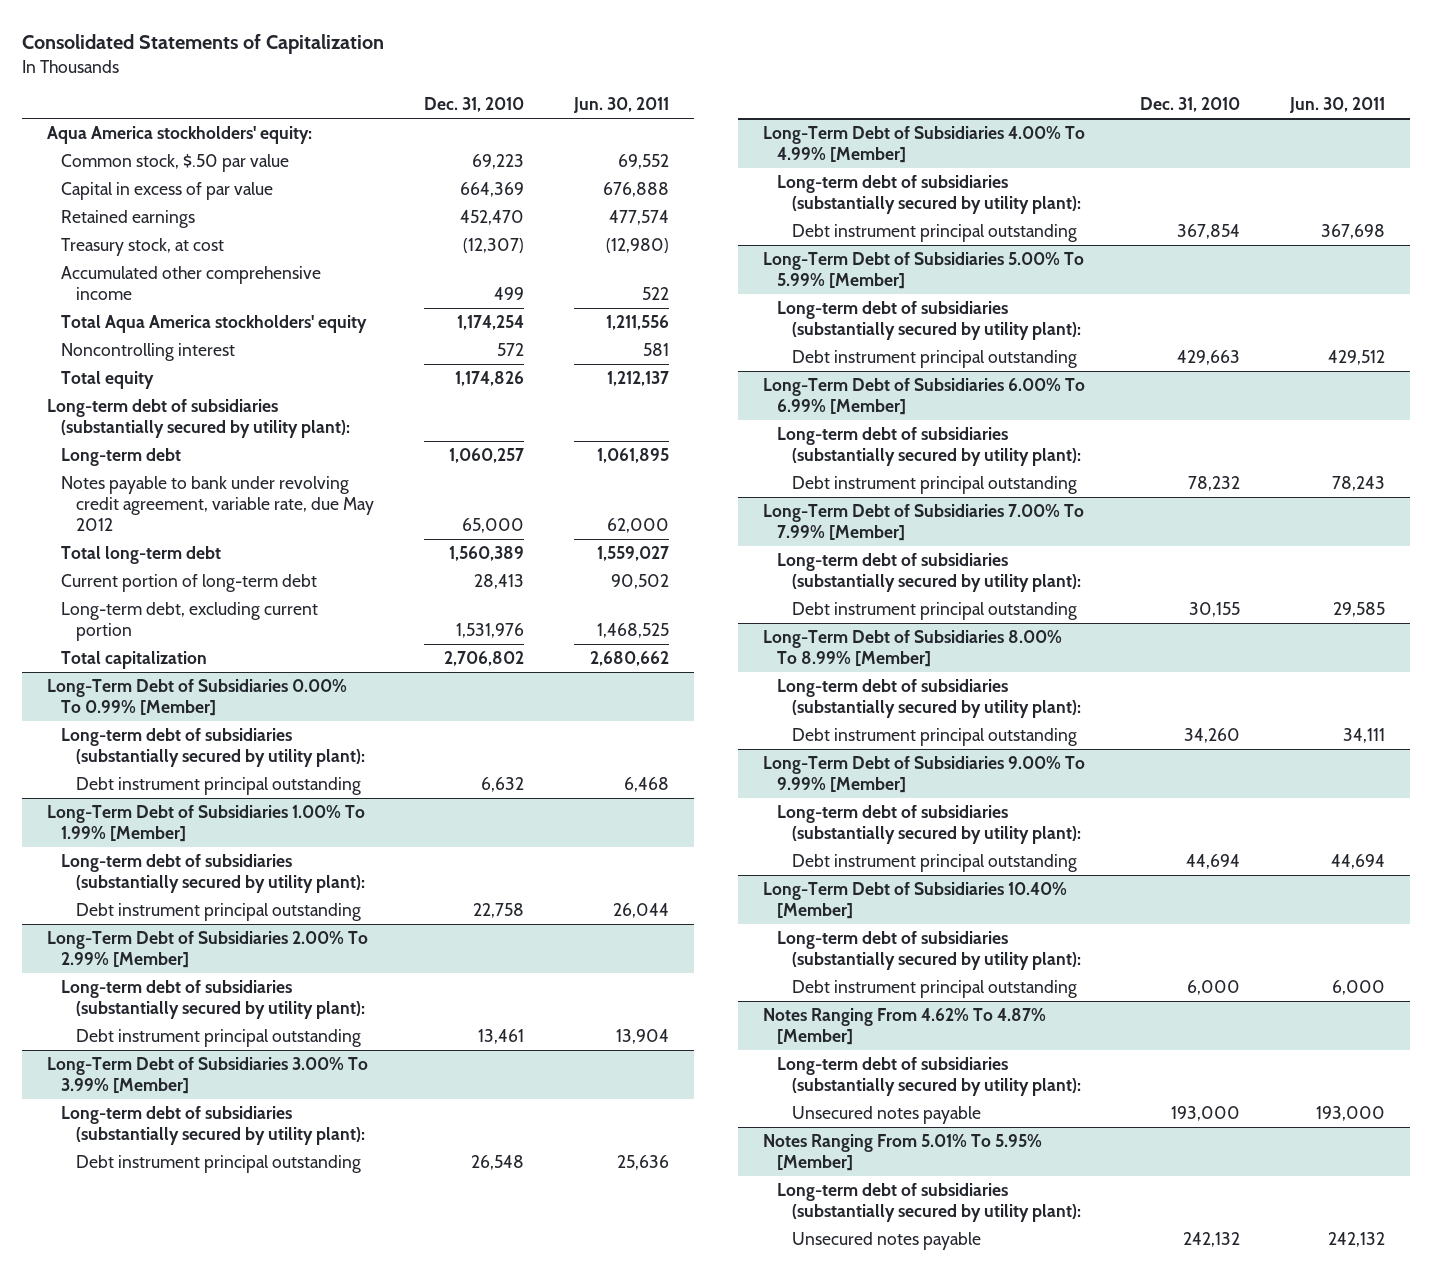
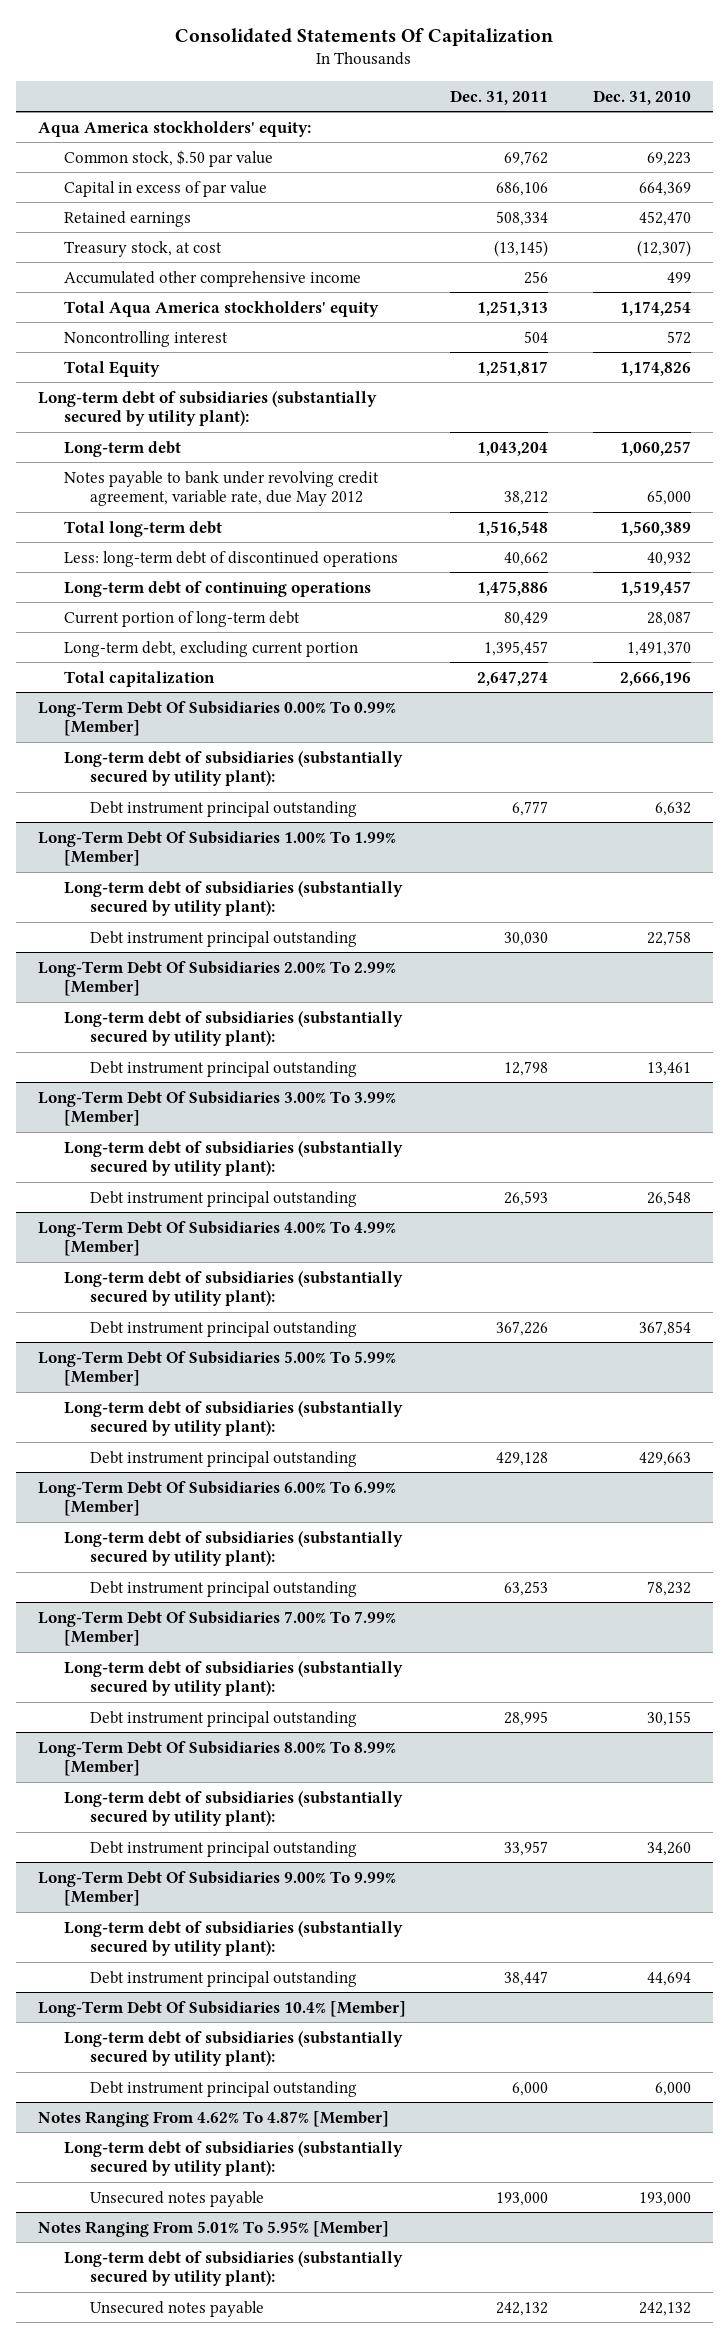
- Consolidated Statements of Capitalization
+ Consolidated Statements Of Capitalization
- | Dec. 31, 2010 | Jun. 30, 2011
+ | Dec. 31, 2011 | Dec. 31, 2010
- Total equity | 1,174,826 | 1,212,137
+ Total Equity | 1,251,817 | 1,174,826
- Current portion of long-term debt | 28,413 | 90,502
- Long-term debt, excluding current portion | 1,531,976 | 1,468,525
- Total capitalization | 2,706,802 | 2,680,662
- Long-Term Debt of Subsidiaries 0.00% To 0.99% [Member]
+ Less: long-term debt of discontinued operations | 40,662 | 40,932
+ Long-term debt of continuing operations | 1,475,886 | 1,519,457
+ Current portion of long-term debt | 80,429 | 28,087
+ Long-term debt, excluding current portion | 1,395,457 | 1,491,370
+ Total capitalization | 2,647,274 | 2,666,196
+ Long-Term Debt Of Subsidiaries 0.00% To 0.99% [Member]
- Long-Term Debt of Subsidiaries 1.00% To 1.99% [Member]
+ Long-Term Debt Of Subsidiaries 1.00% To 1.99% [Member]
- Long-Term Debt of Subsidiaries 2.00% To 2.99% [Member]
+ Long-Term Debt Of Subsidiaries 2.00% To 2.99% [Member]
- Long-Term Debt of Subsidiaries 3.00% To 3.99% [Member]
+ Long-Term Debt Of Subsidiaries 3.00% To 3.99% [Member]
- Long-Term Debt of Subsidiaries 4.00% To 4.99% [Member]
+ Long-Term Debt Of Subsidiaries 4.00% To 4.99% [Member]
- Long-Term Debt of Subsidiaries 5.00% To 5.99% [Member]
+ Long-Term Debt Of Subsidiaries 5.00% To 5.99% [Member]
- Long-Term Debt of Subsidiaries 6.00% To 6.99% [Member]
+ Long-Term Debt Of Subsidiaries 6.00% To 6.99% [Member]
- Long-Term Debt of Subsidiaries 7.00% To 7.99% [Member]
+ Long-Term Debt Of Subsidiaries 7.00% To 7.99% [Member]
- Long-Term Debt of Subsidiaries 8.00% To 8.99% [Member]
+ Long-Term Debt Of Subsidiaries 8.00% To 8.99% [Member]
- Long-Term Debt of Subsidiaries 9.00% To 9.99% [Member]
+ Long-Term Debt Of Subsidiaries 9.00% To 9.99% [Member]
- Long-Term Debt of Subsidiaries 10.40% [Member]
+ Long-Term Debt Of Subsidiaries 10.4% [Member]

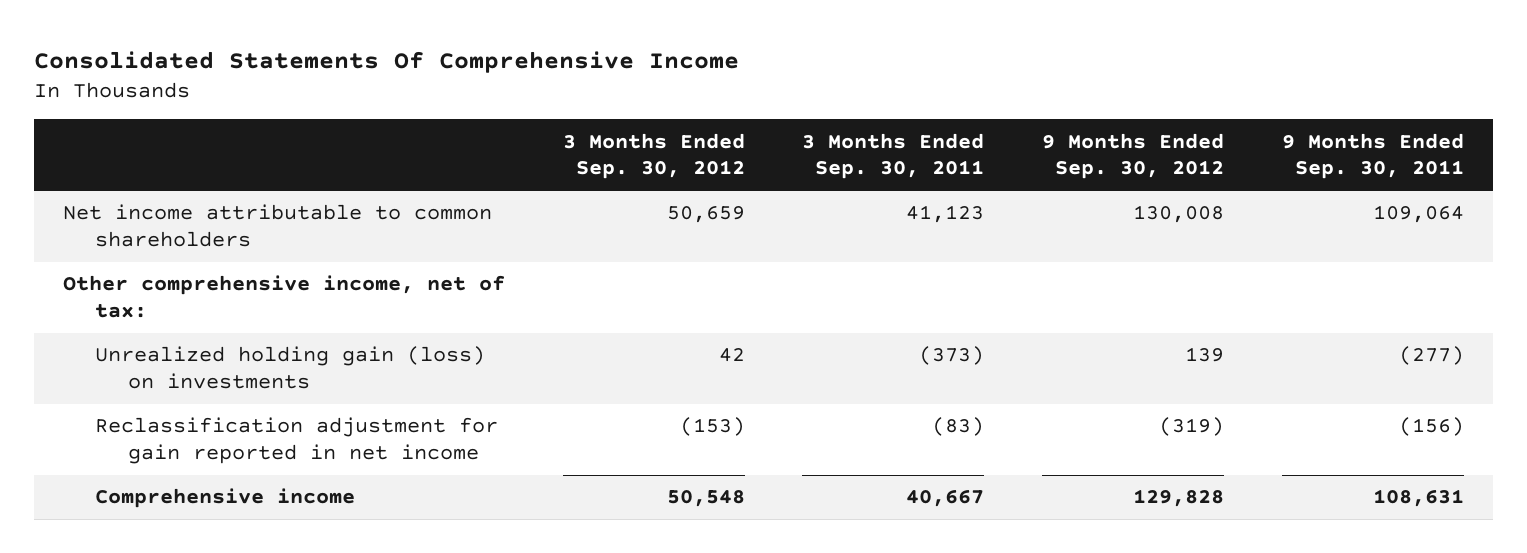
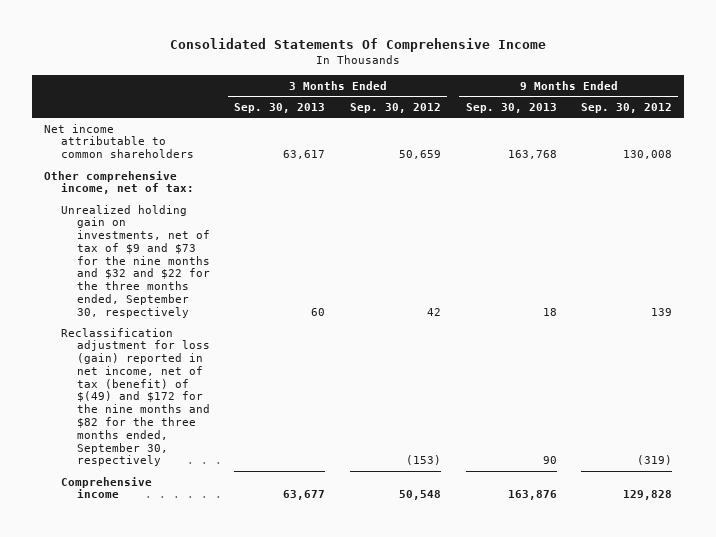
- | 3 Months Ended Sep. 30, 2012 | 3 Months Ended Sep. 30, 2011 | 9 Months Ended Sep. 30, 2012 | 9 Months Ended Sep. 30, 2011
+ | 3 Months Ended Sep. 30, 2013 | 3 Months Ended Sep. 30, 2012 | 9 Months Ended Sep. 30, 2013 | 9 Months Ended Sep. 30, 2012
- Unrealized holding gain (loss) on investments | 42 | (373) | 139 | (277)
- Reclassification adjustment for gain reported in net income | (153) | (83) | (319) | (156)
+ Unrealized holding gain on investments, net of tax of $9 and $73 for the nine months and $32 and $22 for the three months ended, September 30, respectively | 60 | 42 | 18 | 139
+ Reclassification adjustment for loss (gain) reported in net income, net of tax (benefit) of $(49) and $172 for the nine months and $82 for the three months ended, September 30, respectively | | (153) | 90 | (319)

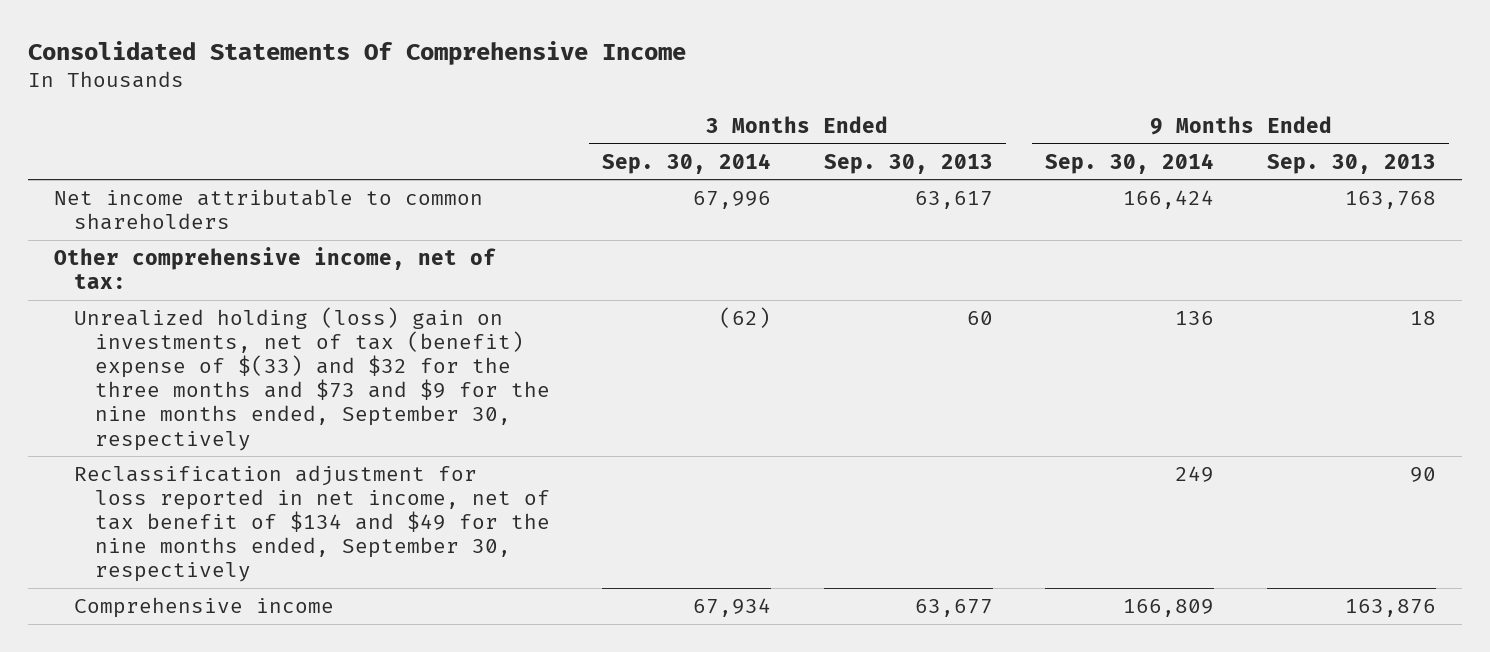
- | 3 Months Ended Sep. 30, 2013 | 3 Months Ended Sep. 30, 2012 | 9 Months Ended Sep. 30, 2013 | 9 Months Ended Sep. 30, 2012
+ | 3 Months Ended Sep. 30, 2014 | 3 Months Ended Sep. 30, 2013 | 9 Months Ended Sep. 30, 2014 | 9 Months Ended Sep. 30, 2013
- Unrealized holding gain on investments, net of tax of $9 and $73 for the nine months and $32 and $22 for the three months ended, September 30, respectively | 60 | 42 | 18 | 139
- Reclassification adjustment for loss (gain) reported in net income, net of tax (benefit) of $(49) and $172 for the nine months and $82 for the three months ended, September 30, respectively | | (153) | 90 | (319)
+ Unrealized holding (loss) gain on investments, net of tax (benefit) expense of $(33) and $32 for the three months and $73 and $9 for the nine months ended, September 30, respectively | (62) | 60 | 136 | 18
+ Reclassification adjustment for loss reported in net income, net of tax benefit of $134 and $49 for the nine months ended, September 30, respectively | | | 249 | 90

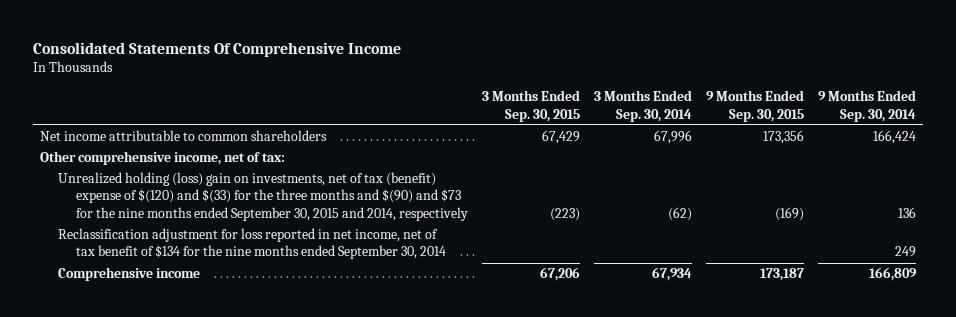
- | 3 Months Ended Sep. 30, 2014 | 3 Months Ended Sep. 30, 2013 | 9 Months Ended Sep. 30, 2014 | 9 Months Ended Sep. 30, 2013
+ | 3 Months Ended Sep. 30, 2015 | 3 Months Ended Sep. 30, 2014 | 9 Months Ended Sep. 30, 2015 | 9 Months Ended Sep. 30, 2014
- Unrealized holding (loss) gain on investments, net of tax (benefit) expense of $(33) and $32 for the three months and $73 and $9 for the nine months ended, September 30, respectively | (62) | 60 | 136 | 18
- Reclassification adjustment for loss reported in net income, net of tax benefit of $134 and $49 for the nine months ended, September 30, respectively | | | 249 | 90
+ Unrealized holding (loss) gain on investments, net of tax (benefit) expense of $(120) and $(33) for the three months and $(90) and $73 for the nine months ended September 30, 2015 and 2014, respectively | (223) | (62) | (169) | 136
+ Reclassification adjustment for loss reported in net income, net of tax benefit of $134 for the nine months ended September 30, 2014 | | | | 249

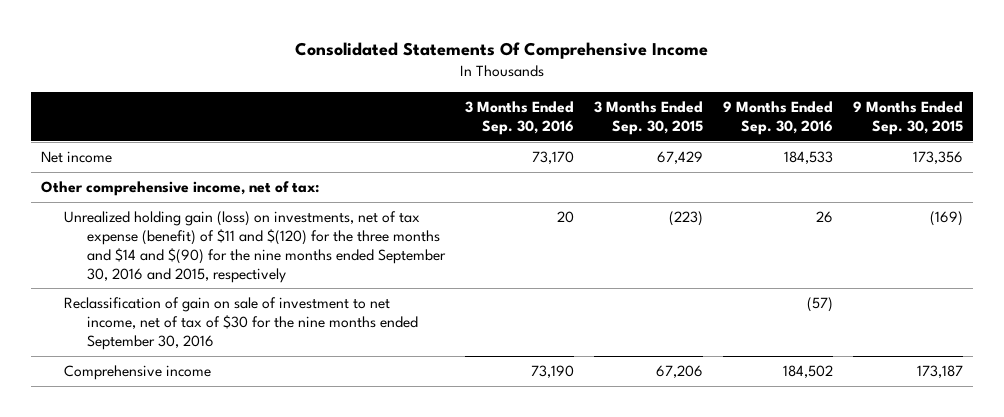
- | 3 Months Ended Sep. 30, 2015 | 3 Months Ended Sep. 30, 2014 | 9 Months Ended Sep. 30, 2015 | 9 Months Ended Sep. 30, 2014
+ | 3 Months Ended Sep. 30, 2016 | 3 Months Ended Sep. 30, 2015 | 9 Months Ended Sep. 30, 2016 | 9 Months Ended Sep. 30, 2015
- Net income attributable to common shareholders | 67,429 | 67,996 | 173,356 | 166,424
+ Net income | 73,170 | 67,429 | 184,533 | 173,356
- Unrealized holding (loss) gain on investments, net of tax (benefit) expense of $(120) and $(33) for the three months and $(90) and $73 for the nine months ended September 30, 2015 and 2014, respectively | (223) | (62) | (169) | 136
- Reclassification adjustment for loss reported in net income, net of tax benefit of $134 for the nine months ended September 30, 2014 | | | | 249
+ Unrealized holding gain (loss) on investments, net of tax expense (benefit) of $11 and $(120) for the three months and $14 and $(90) for the nine months ended September 30, 2016 and 2015, respectively | 20 | (223) | 26 | (169)
+ Reclassification of gain on sale of investment to net income, net of tax of $30 for the nine months ended September 30, 2016 | | | (57) |

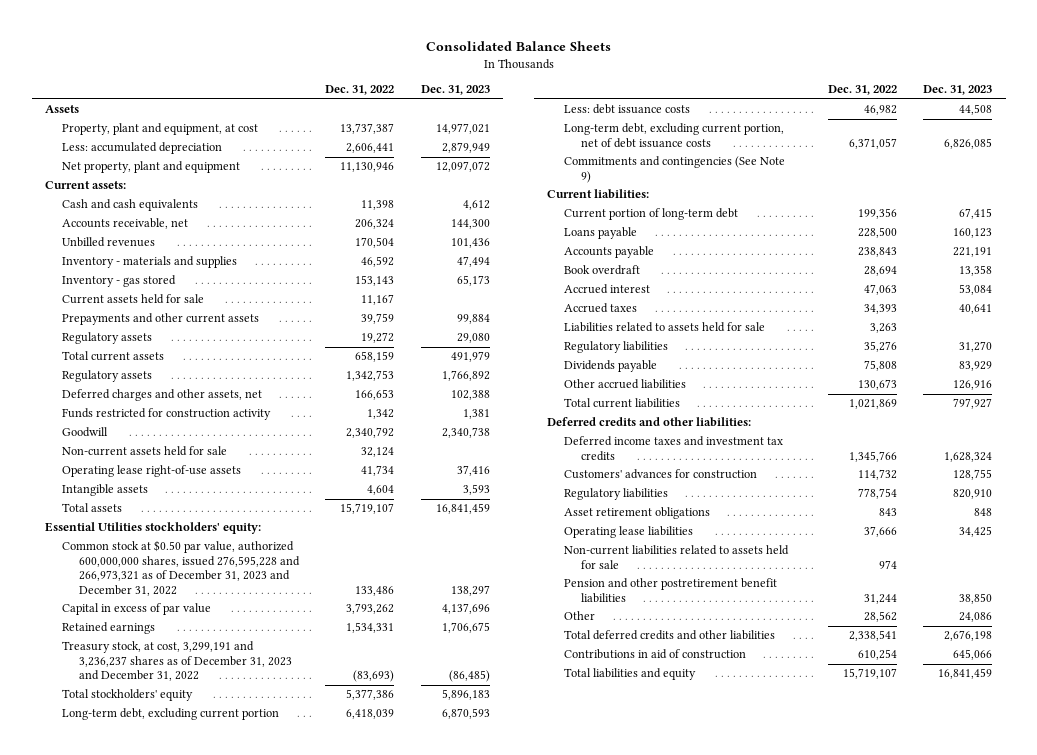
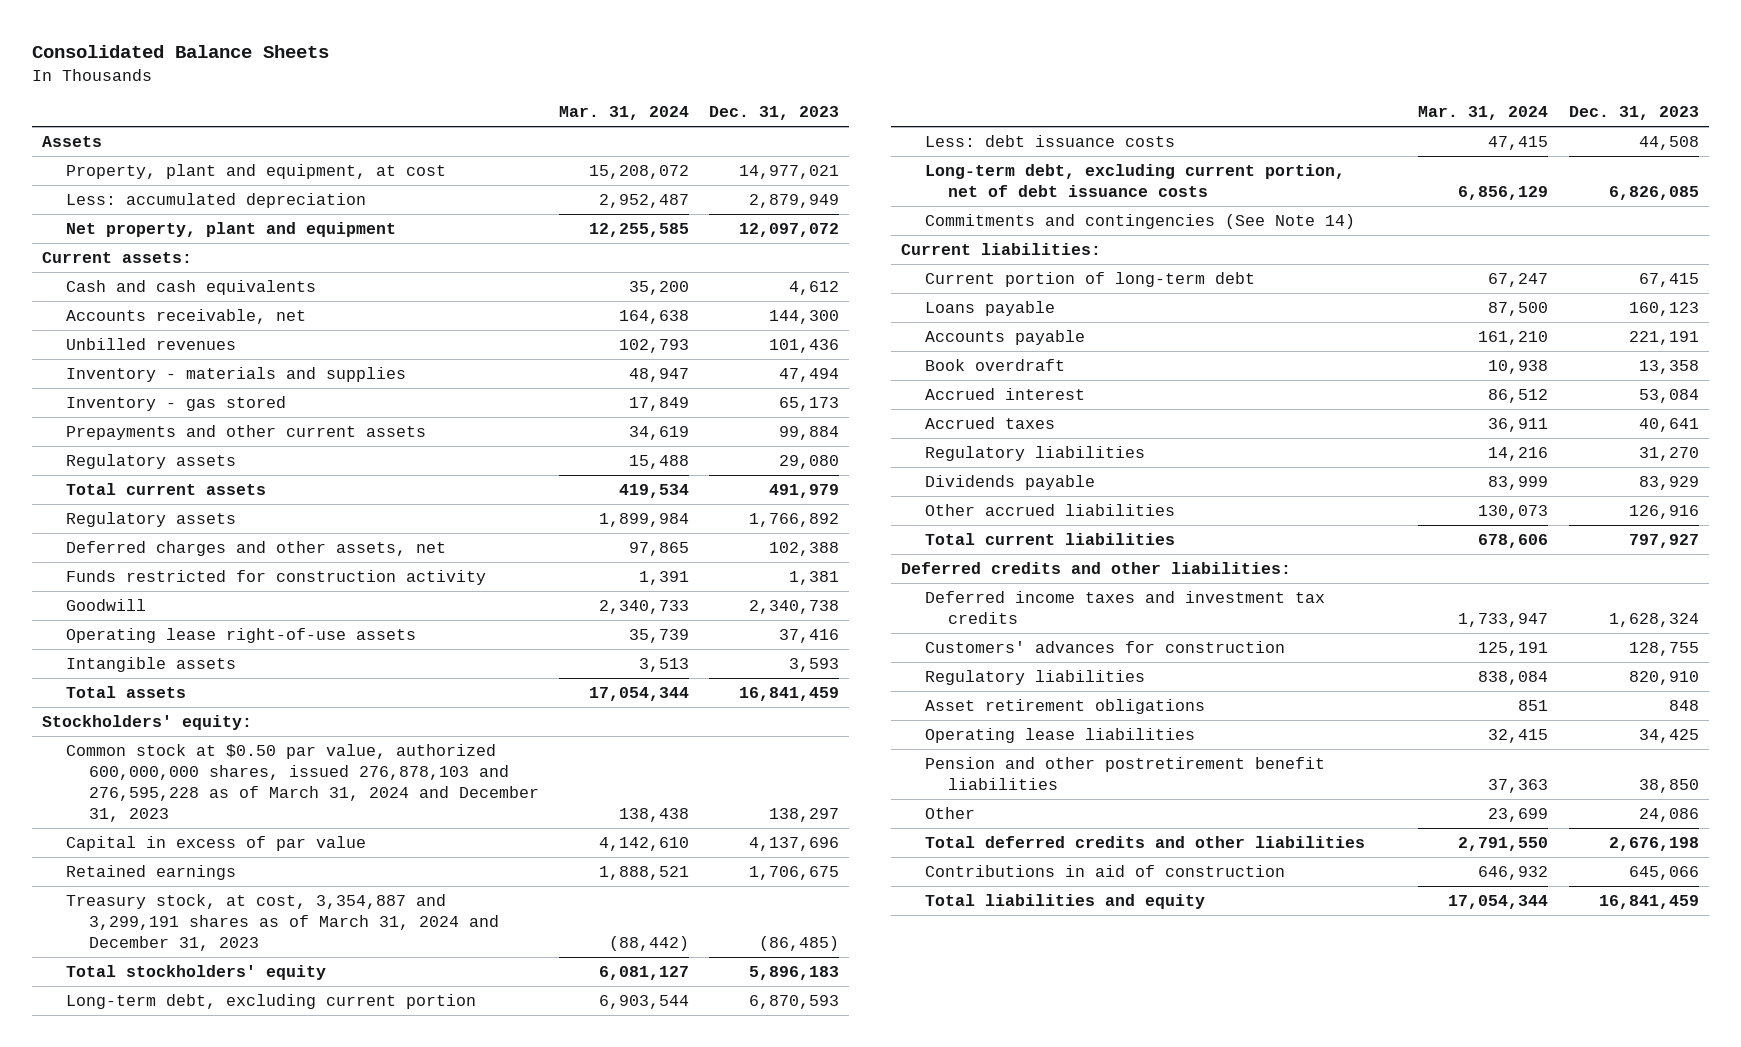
- | Dec. 31, 2022 | Dec. 31, 2023
+ | Mar. 31, 2024 | Dec. 31, 2023
- Current assets held for sale | 11,167 |
- Non-current assets held for sale | 32,124 |
- Essential Utilities stockholders' equity:
- Common stock at $0.50 par value, authorized 600,000,000 shares, issued 276,595,228 and 266,973,321 as of December 31, 2023 and December 31, 2022 | 133,486 | 138,297
+ Stockholders' equity:
+ Common stock at $0.50 par value, authorized 600,000,000 shares, issued 276,878,103 and 276,595,228 as of March 31, 2024 and December 31, 2023 | 138,438 | 138,297
- Treasury stock, at cost, 3,299,191 and 3,236,237 shares as of December 31, 2023 and December 31, 2022 | (83,693) | (86,485)
+ Treasury stock, at cost, 3,354,887 and 3,299,191 shares as of March 31, 2024 and December 31, 2023 | (88,442) | (86,485)
- Commitments and contingencies (See Note 9)
+ Commitments and contingencies (See Note 14)
- Liabilities related to assets held for sale | 3,263 |
- Non-current liabilities related to assets held for sale | 974 |

